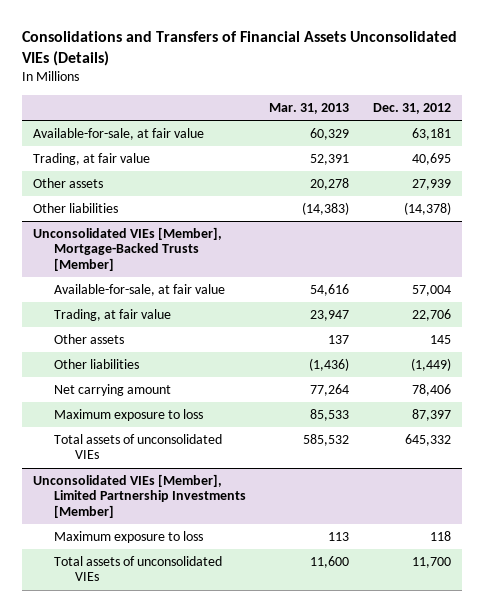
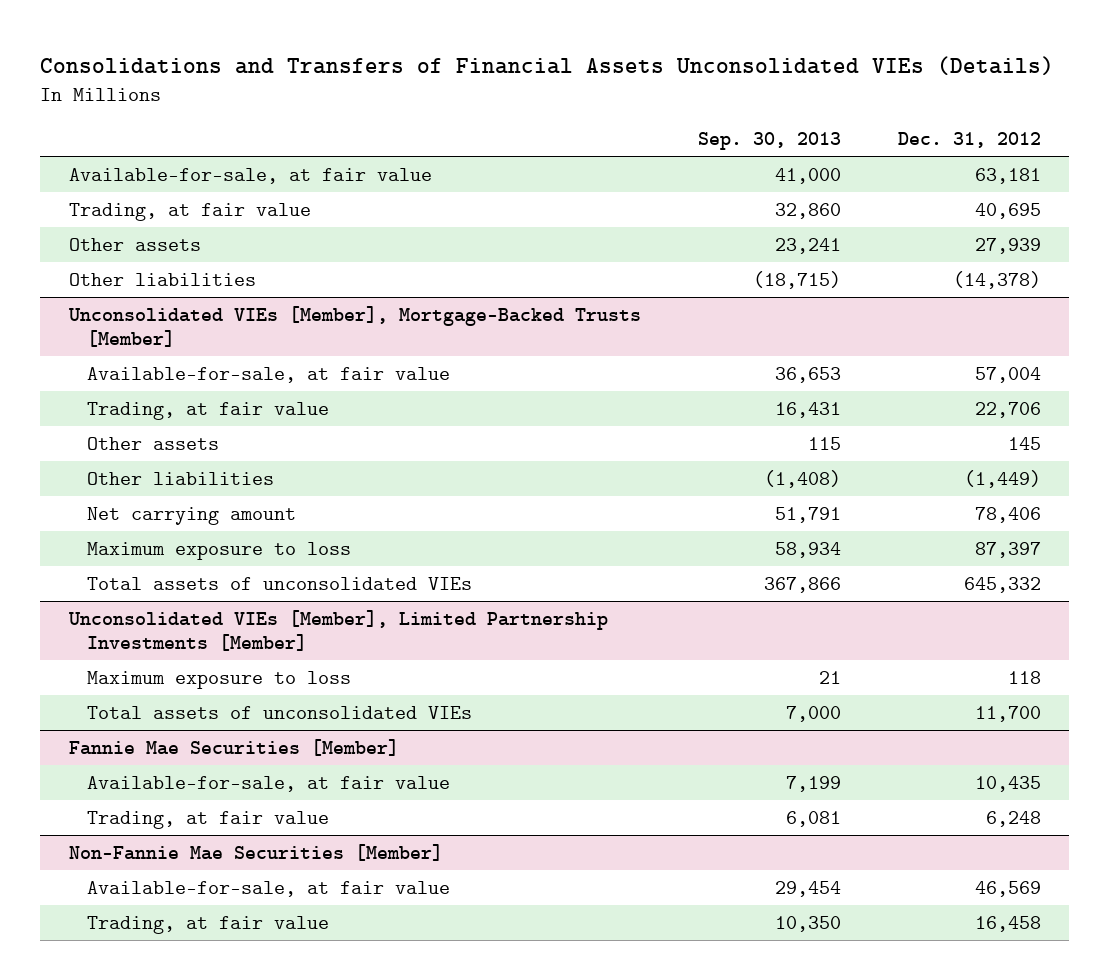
- | Mar. 31, 2013 | Dec. 31, 2012
+ | Sep. 30, 2013 | Dec. 31, 2012
+ Fannie Mae Securities [Member]
+ Available-for-sale, at fair value | 7,199 | 10,435
+ Trading, at fair value | 6,081 | 6,248
+ Non-Fannie Mae Securities [Member]
+ Available-for-sale, at fair value | 29,454 | 46,569
+ Trading, at fair value | 10,350 | 16,458

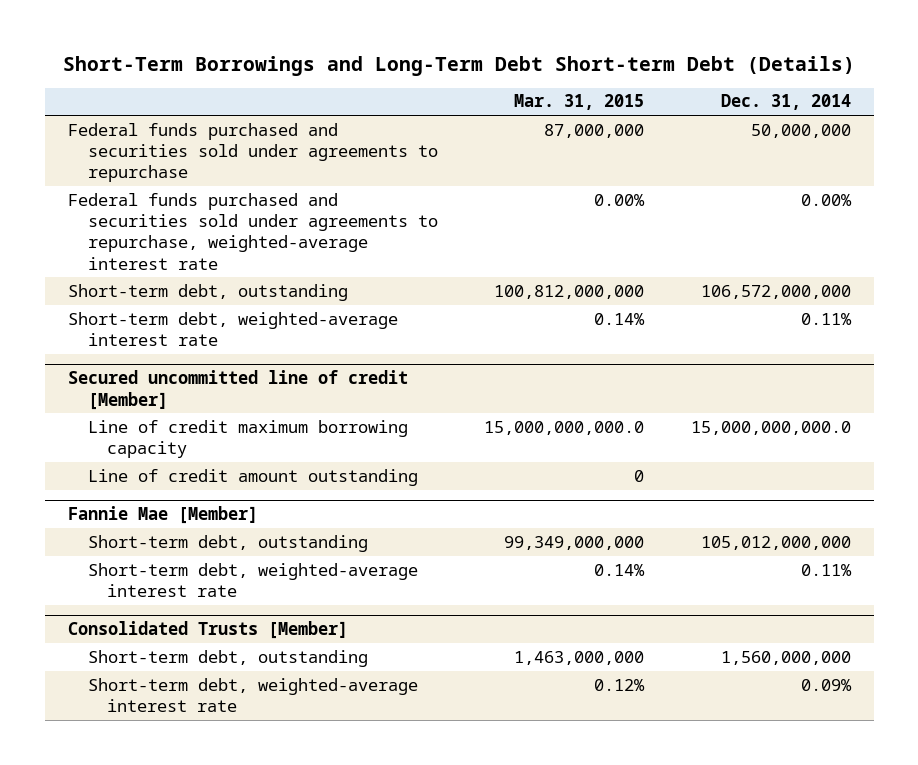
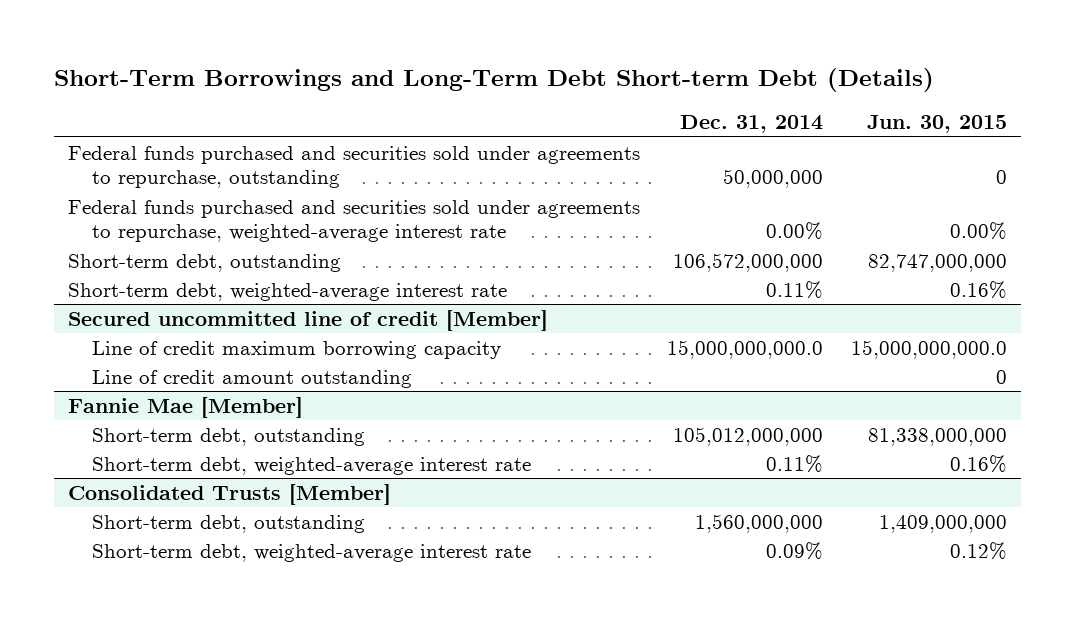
- | Mar. 31, 2015 | Dec. 31, 2014
+ | Dec. 31, 2014 | Jun. 30, 2015
- Federal funds purchased and securities sold under agreements to repurchase | 87,000,000 | 50,000,000
+ Federal funds purchased and securities sold under agreements to repurchase, outstanding | 50,000,000 | 0

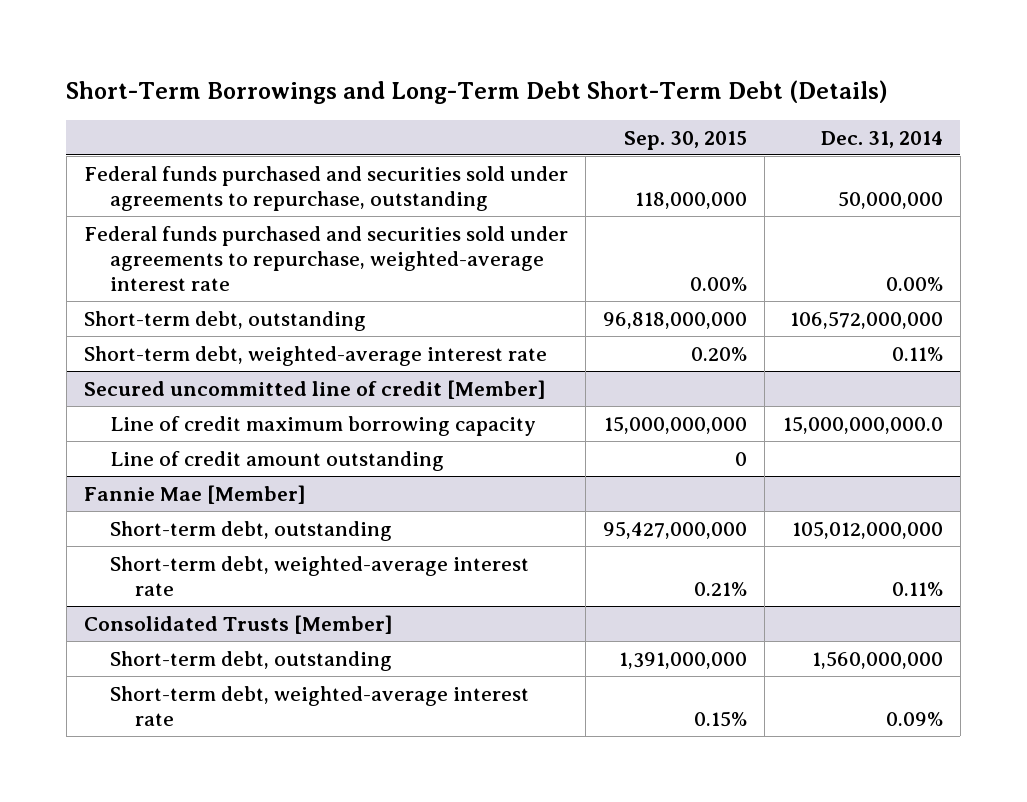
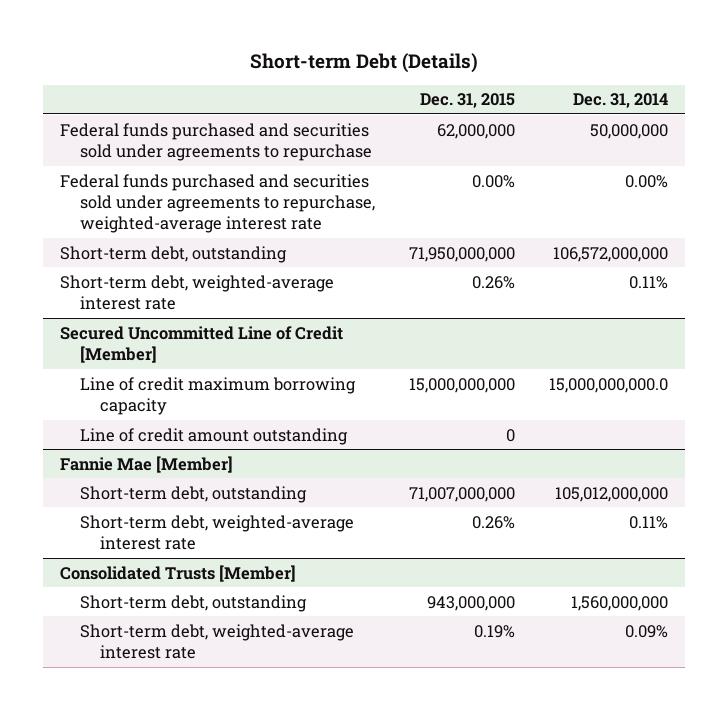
- Short-Term Borrowings and Long-Term Debt Short-Term Debt (Details)
+ Short-term Debt (Details)
- | Sep. 30, 2015 | Dec. 31, 2014
+ | Dec. 31, 2015 | Dec. 31, 2014
- Federal funds purchased and securities sold under agreements to repurchase, outstanding | 118,000,000 | 50,000,000
+ Federal funds purchased and securities sold under agreements to repurchase | 62,000,000 | 50,000,000
- Secured uncommitted line of credit [Member]
+ Secured Uncommitted Line of Credit [Member]

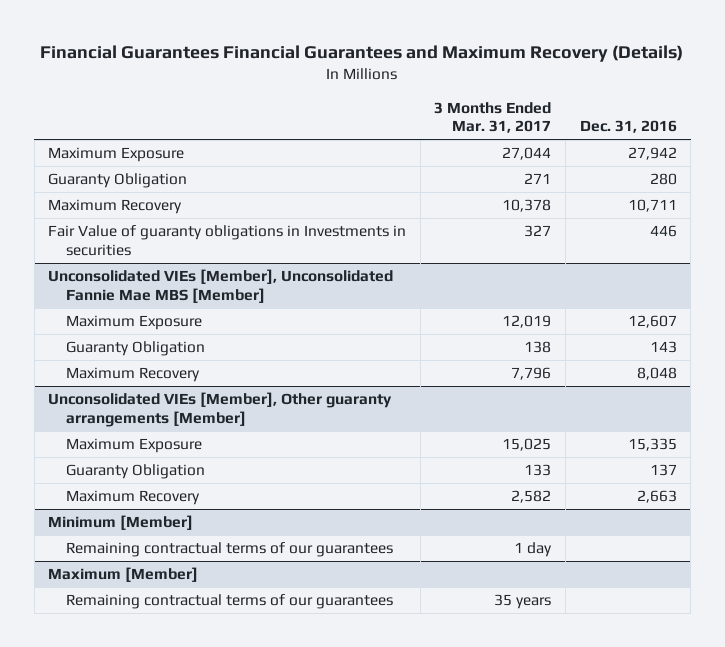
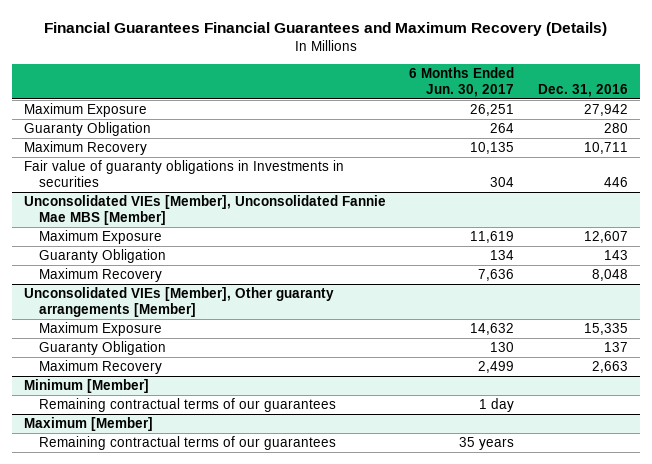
- | 3 Months Ended Mar. 31, 2017 | Dec. 31, 2016
+ | 6 Months Ended Jun. 30, 2017 | Dec. 31, 2016
- Fair Value of guaranty obligations in Investments in securities | 327 | 446
+ Fair value of guaranty obligations in Investments in securities | 304 | 446

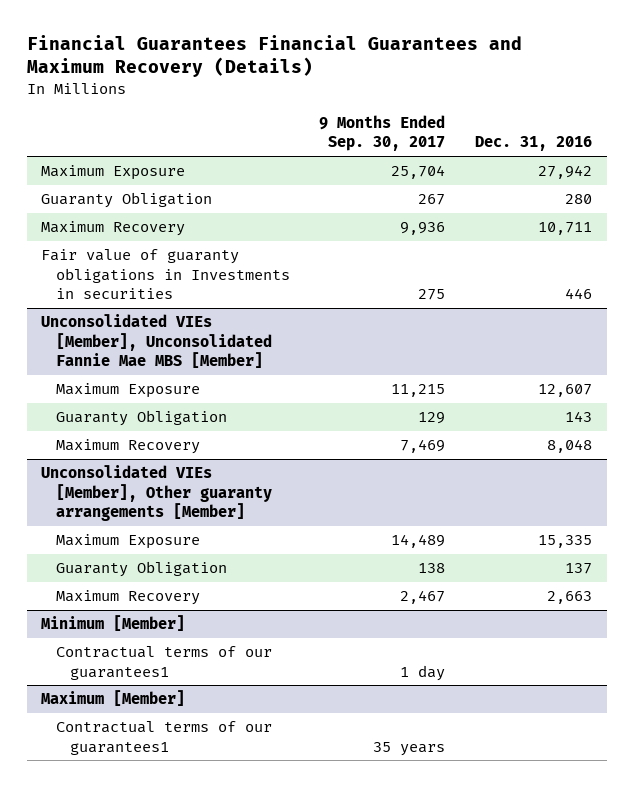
- | 6 Months Ended Jun. 30, 2017 | Dec. 31, 2016
+ | 9 Months Ended Sep. 30, 2017 | Dec. 31, 2016
@ Minimum [Member]
- Remaining contractual terms of our guarantees | 1 day |
+ Contractual terms of our guarantees1 | 1 day |
@ Maximum [Member]
- Remaining contractual terms of our guarantees | 35 years |
+ Contractual terms of our guarantees1 | 35 years |

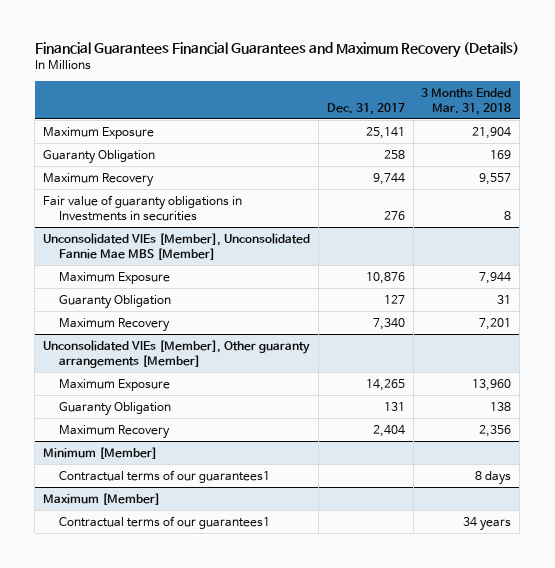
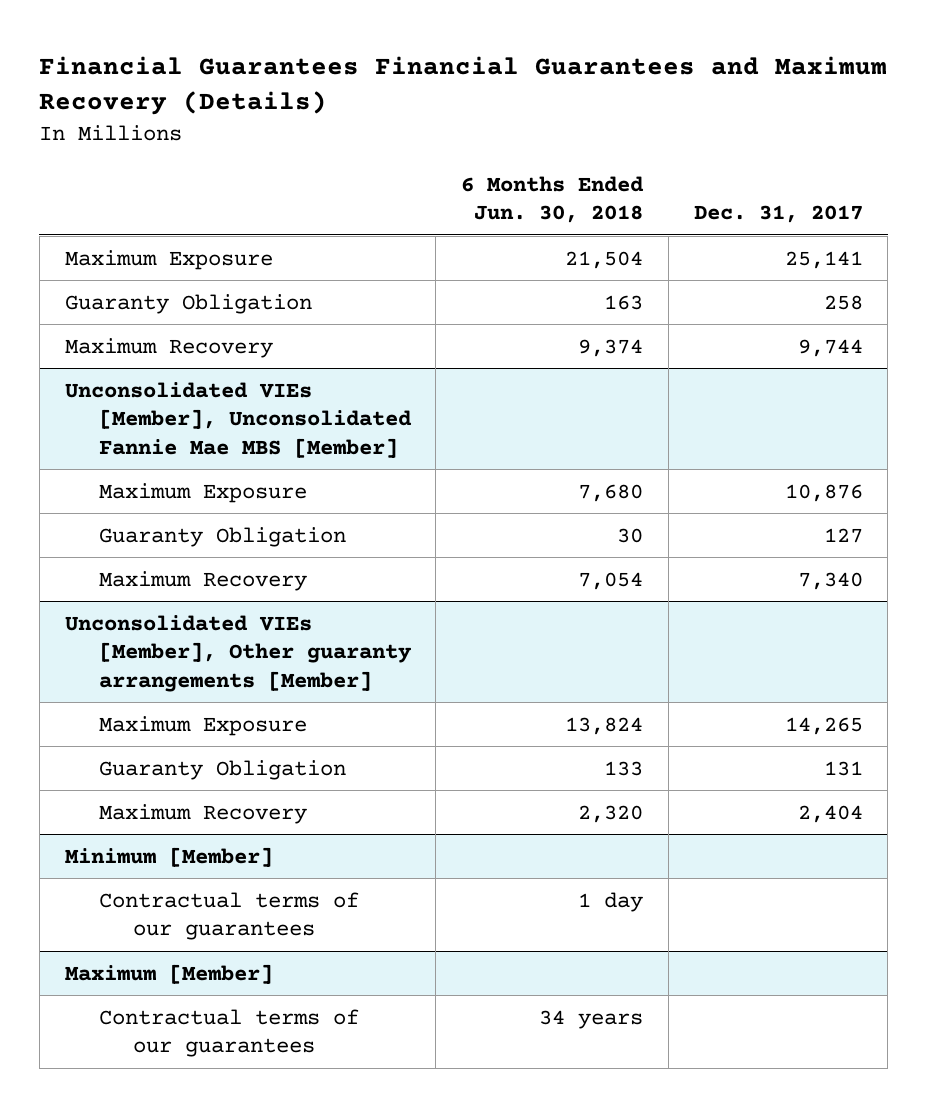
- | Dec. 31, 2017 | 3 Months Ended Mar. 31, 2018
+ | 6 Months Ended Jun. 30, 2018 | Dec. 31, 2017
- Fair value of guaranty obligations in Investments in securities | 276 | 8
@ Minimum [Member]
- Contractual terms of our guarantees1 | | 8 days
+ Contractual terms of our guarantees | 1 day |
@ Maximum [Member]
- Contractual terms of our guarantees1 | | 34 years
+ Contractual terms of our guarantees | 34 years |

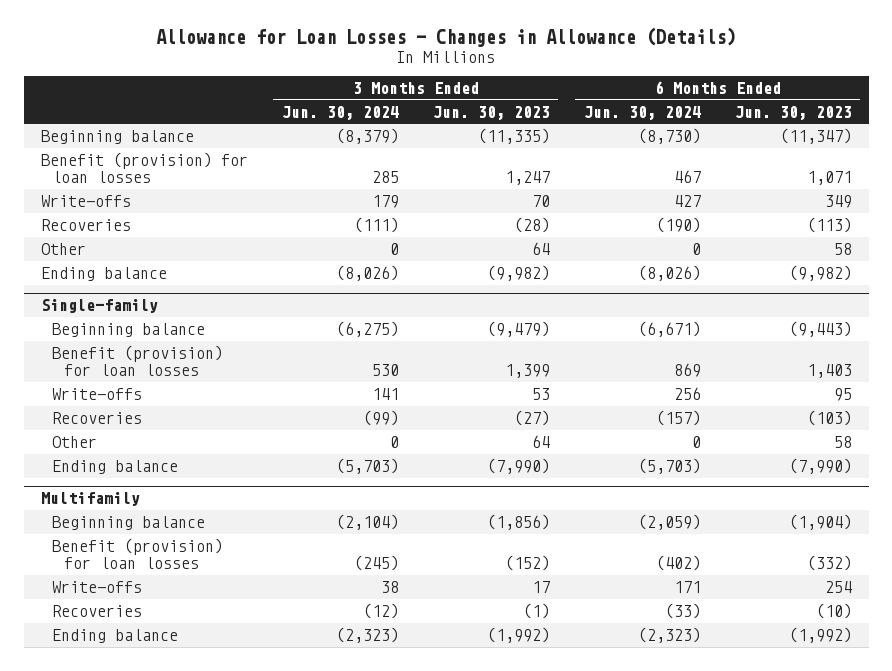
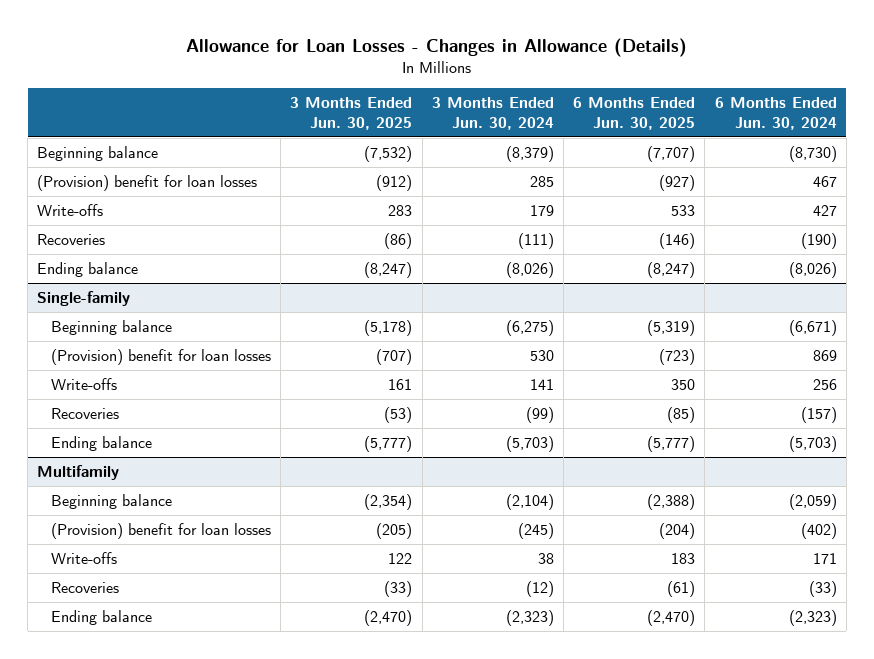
- | 3 Months Ended Jun. 30, 2024 | 3 Months Ended Jun. 30, 2023 | 6 Months Ended Jun. 30, 2024 | 6 Months Ended Jun. 30, 2023
+ | 3 Months Ended Jun. 30, 2025 | 3 Months Ended Jun. 30, 2024 | 6 Months Ended Jun. 30, 2025 | 6 Months Ended Jun. 30, 2024
- Benefit (provision) for loan losses | 285 | 1,247 | 467 | 1,071
+ (Provision) benefit for loan losses | (912) | 285 | (927) | 467
- Other | 0 | 64 | 0 | 58
@ Single-family
- Benefit (provision) for loan losses | 530 | 1,399 | 869 | 1,403
+ (Provision) benefit for loan losses | (707) | 530 | (723) | 869
- Other | 0 | 64 | 0 | 58
@ Multifamily
- Benefit (provision) for loan losses | (245) | (152) | (402) | (332)
+ (Provision) benefit for loan losses | (205) | (245) | (204) | (402)

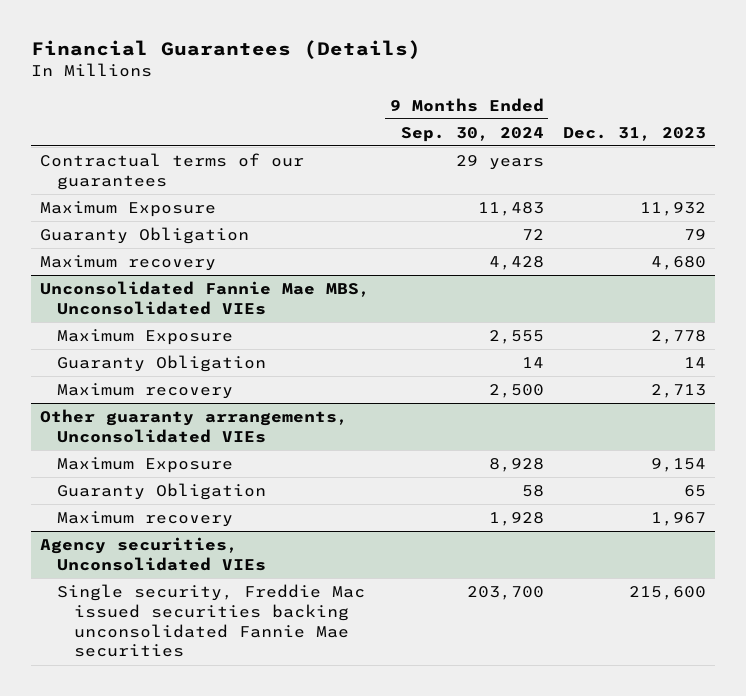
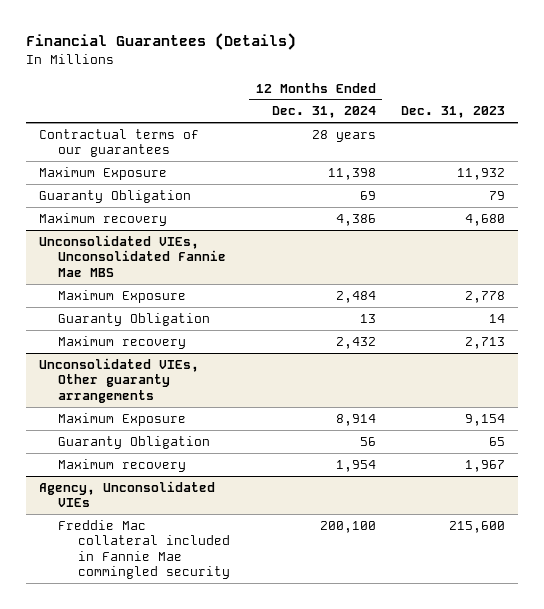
- | 9 Months Ended Sep. 30, 2024 | Dec. 31, 2023
+ | 12 Months Ended Dec. 31, 2024 | Dec. 31, 2023
- Unconsolidated Fannie Mae MBS, Unconsolidated VIEs
+ Unconsolidated VIEs, Unconsolidated Fannie Mae MBS
- Other guaranty arrangements, Unconsolidated VIEs
+ Unconsolidated VIEs, Other guaranty arrangements
- Agency securities, Unconsolidated VIEs
- Single security, Freddie Mac issued securities backing unconsolidated Fannie Mae securities | 203,700 | 215,600
+ Agency, Unconsolidated VIEs
+ Freddie Mac collateral included in Fannie Mae commingled security | 200,100 | 215,600

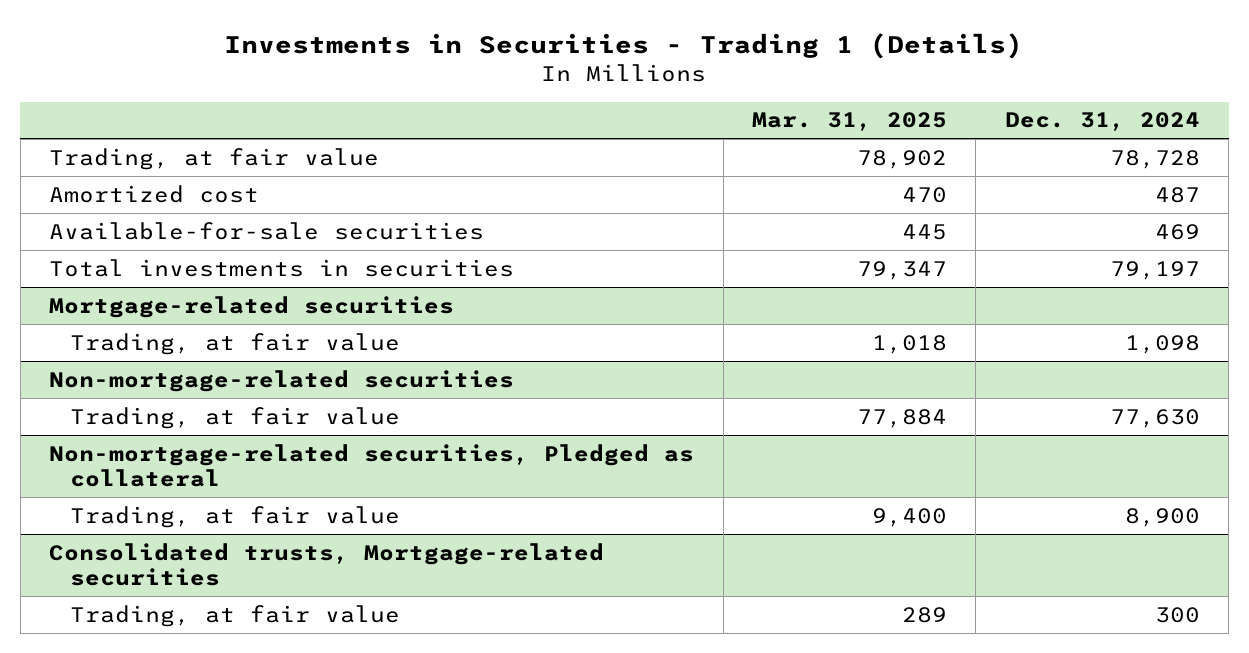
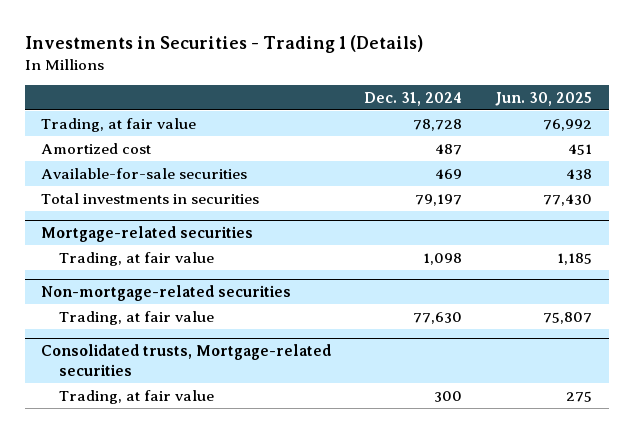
- | Mar. 31, 2025 | Dec. 31, 2024
+ | Dec. 31, 2024 | Jun. 30, 2025
- Non-mortgage-related securities, Pledged as collateral
- Trading, at fair value | 9,400 | 8,900

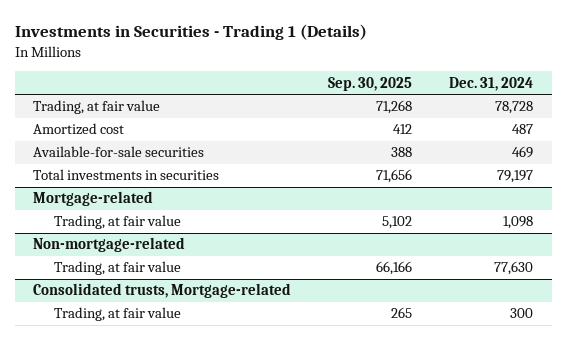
- | Dec. 31, 2024 | Jun. 30, 2025
+ | Sep. 30, 2025 | Dec. 31, 2024
- Mortgage-related securities
+ Mortgage-related
- Non-mortgage-related securities
+ Non-mortgage-related
- Consolidated trusts, Mortgage-related securities
+ Consolidated trusts, Mortgage-related

